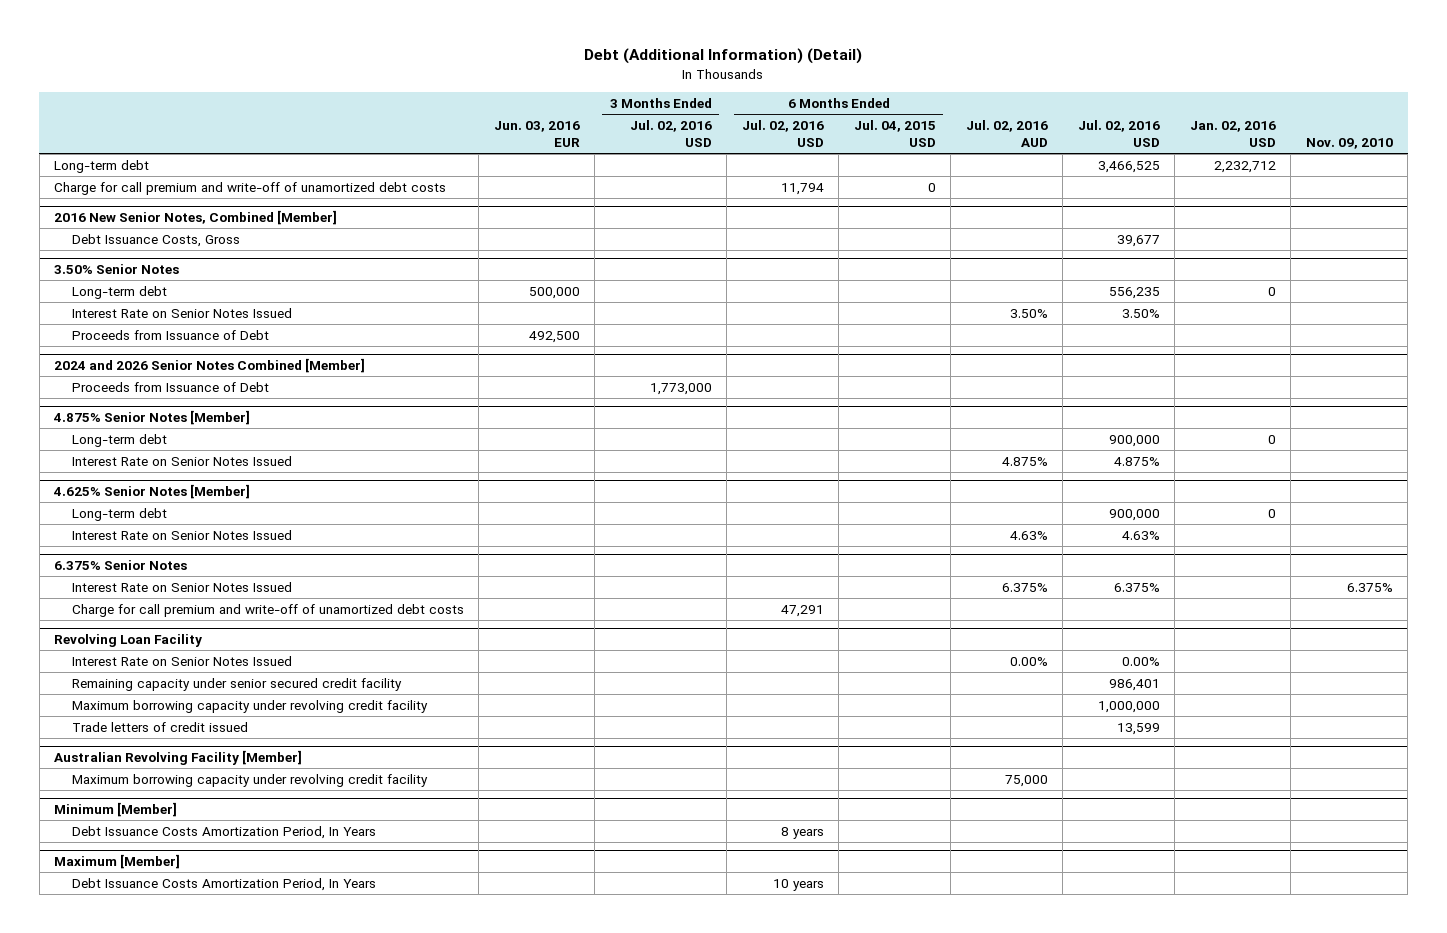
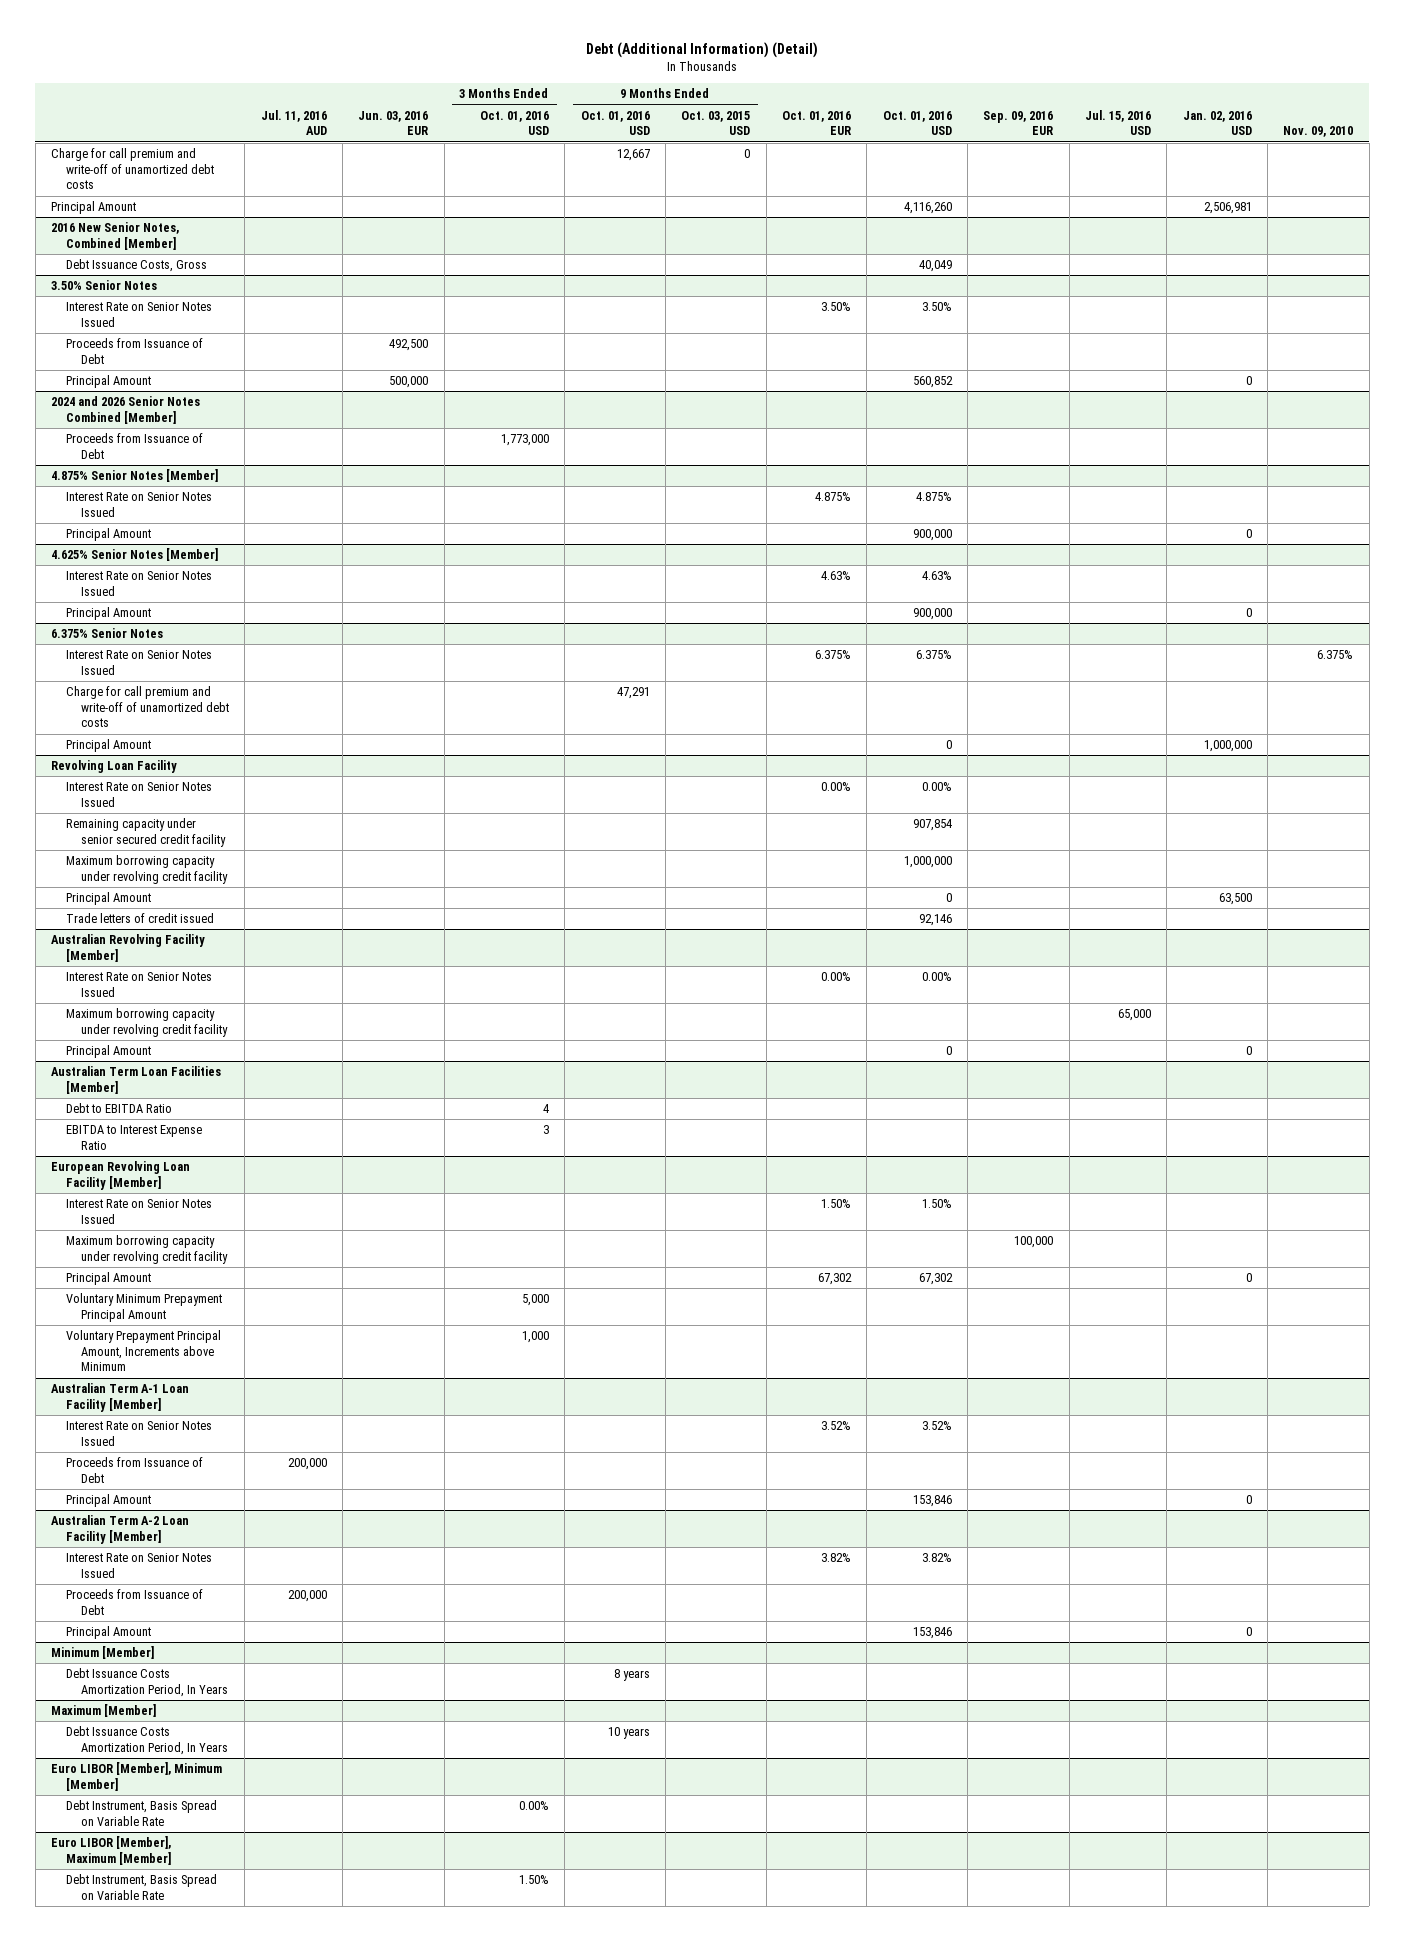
- | Jun. 03, 2016 EUR | 3 Months Ended Jul. 02, 2016 USD | 6 Months Ended Jul. 02, 2016 USD | 6 Months Ended Jul. 04, 2015 USD | Jul. 02, 2016 AUD | Jul. 02, 2016 USD | Jan. 02, 2016 USD | Nov. 09, 2010
+ | Jul. 11, 2016 AUD | Jun. 03, 2016 EUR | 3 Months Ended Oct. 01, 2016 USD | 9 Months Ended Oct. 01, 2016 USD | 9 Months Ended Oct. 03, 2015 USD | Oct. 01, 2016 EUR | Oct. 01, 2016 USD | Sep. 09, 2016 EUR | Jul. 15, 2016 USD | Jan. 02, 2016 USD | Nov. 09, 2010
- Long-term debt | | | | | | 3,466,525 | 2,232,712 |
+ Principal Amount | | | | | | | 4,116,260 | | | 2,506,981 |
@ 3.50% Senior Notes
- Long-term debt | 500,000 | | | | | 556,235 | 0 |
+ Principal Amount | | 500,000 | | | | | 560,852 | | | 0 |
@ 4.875% Senior Notes [Member]
- Long-term debt | | | | | | 900,000 | 0 |
+ Principal Amount | | | | | | | 900,000 | | | 0 |
@ 4.625% Senior Notes [Member]
- Long-term debt | | | | | | 900,000 | 0 |
+ Principal Amount | | | | | | | 900,000 | | | 0 |
@ 6.375% Senior Notes
+ Principal Amount | | | | | | | 0 | | | 1,000,000 |
@ Revolving Loan Facility
+ Principal Amount | | | | | | | 0 | | | 63,500 |
@ Australian Revolving Facility [Member]
+ Interest Rate on Senior Notes Issued | | | | | | 0.00% | 0.00% | | | |
+ Principal Amount | | | | | | | 0 | | | 0 |
+ Australian Term Loan Facilities [Member]
+ Debt to EBITDA Ratio | | | 4 | | | | | | | |
+ EBITDA to Interest Expense Ratio | | | 3 | | | | | | | |
+ European Revolving Loan Facility [Member]
+ Interest Rate on Senior Notes Issued | | | | | | 1.50% | 1.50% | | | |
+ Maximum borrowing capacity under revolving credit facility | | | | | | | | 100,000 | | |
+ Principal Amount | | | | | | 67,302 | 67,302 | | | 0 |
+ Voluntary Minimum Prepayment Principal Amount | | | 5,000 | | | | | | | |
+ Voluntary Prepayment Principal Amount, Increments above Minimum | | | 1,000 | | | | | | | |
+ Australian Term A-1 Loan Facility [Member]
+ Interest Rate on Senior Notes Issued | | | | | | 3.52% | 3.52% | | | |
+ Proceeds from Issuance of Debt | 200,000 | | | | | | | | | |
+ Principal Amount | | | | | | | 153,846 | | | 0 |
+ Australian Term A-2 Loan Facility [Member]
+ Interest Rate on Senior Notes Issued | | | | | | 3.82% | 3.82% | | | |
+ Proceeds from Issuance of Debt | 200,000 | | | | | | | | | |
+ Principal Amount | | | | | | | 153,846 | | | 0 |
+ Euro LIBOR [Member], Minimum [Member]
+ Debt Instrument, Basis Spread on Variable Rate | | | 0.00% | | | | | | | |
+ Euro LIBOR [Member], Maximum [Member]
+ Debt Instrument, Basis Spread on Variable Rate | | | 1.50% | | | | | | | |

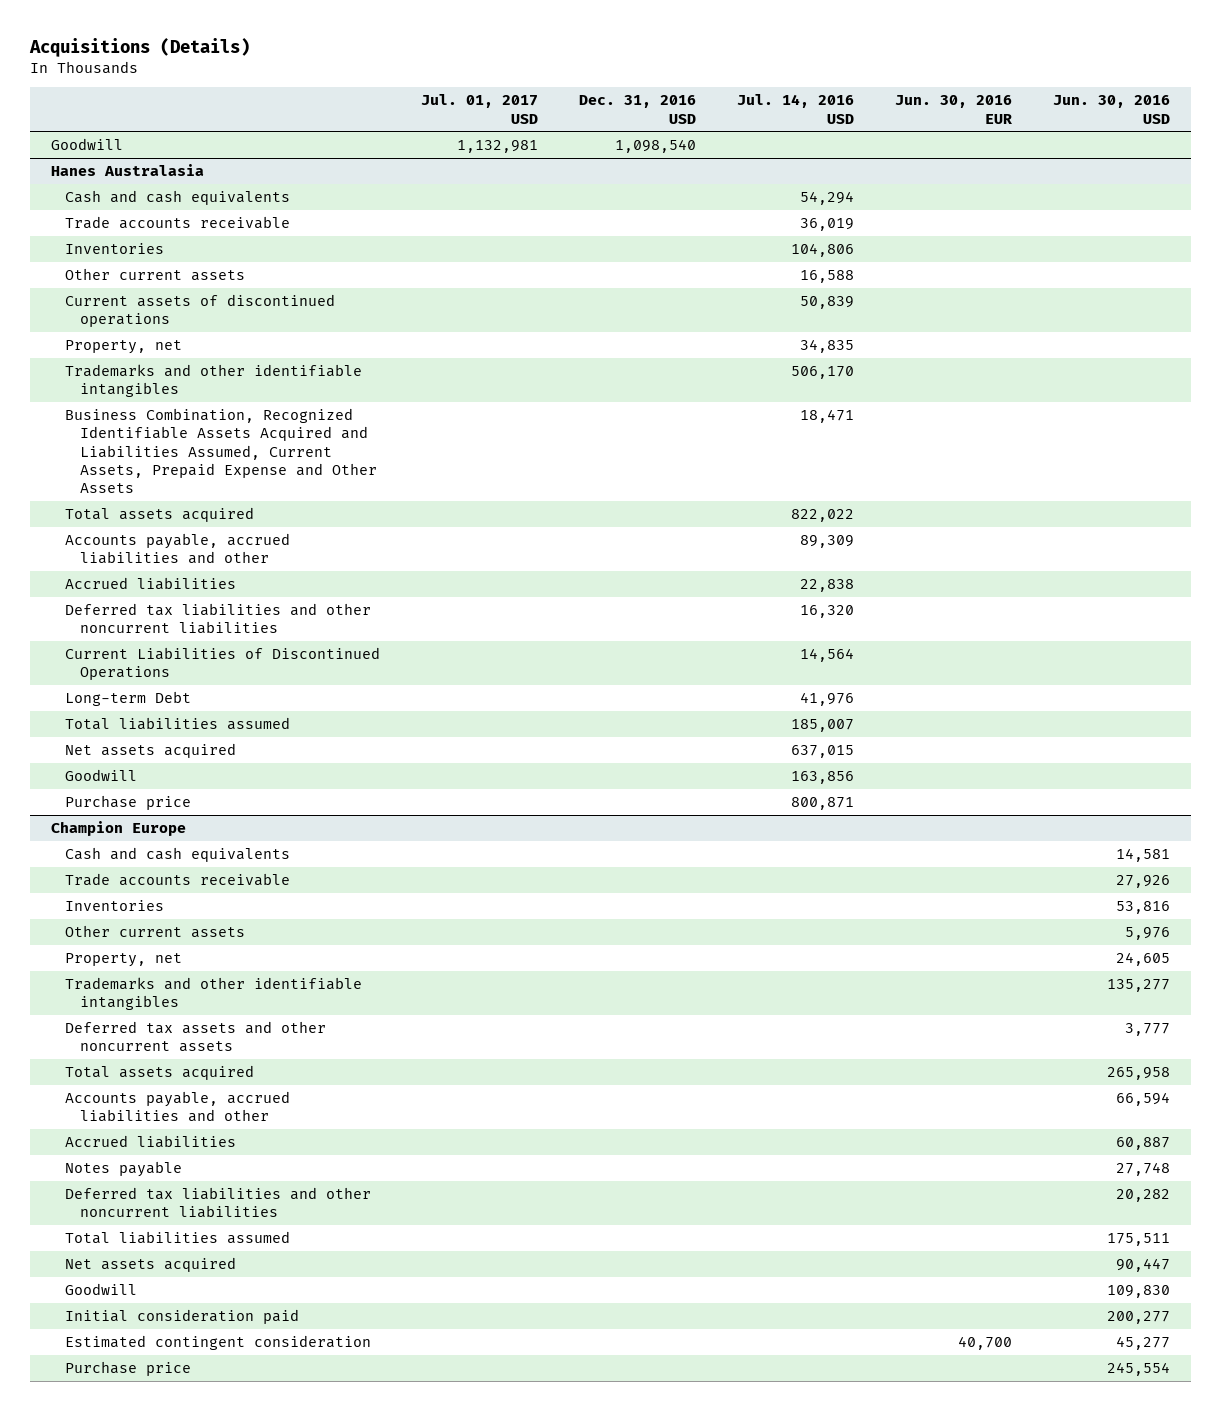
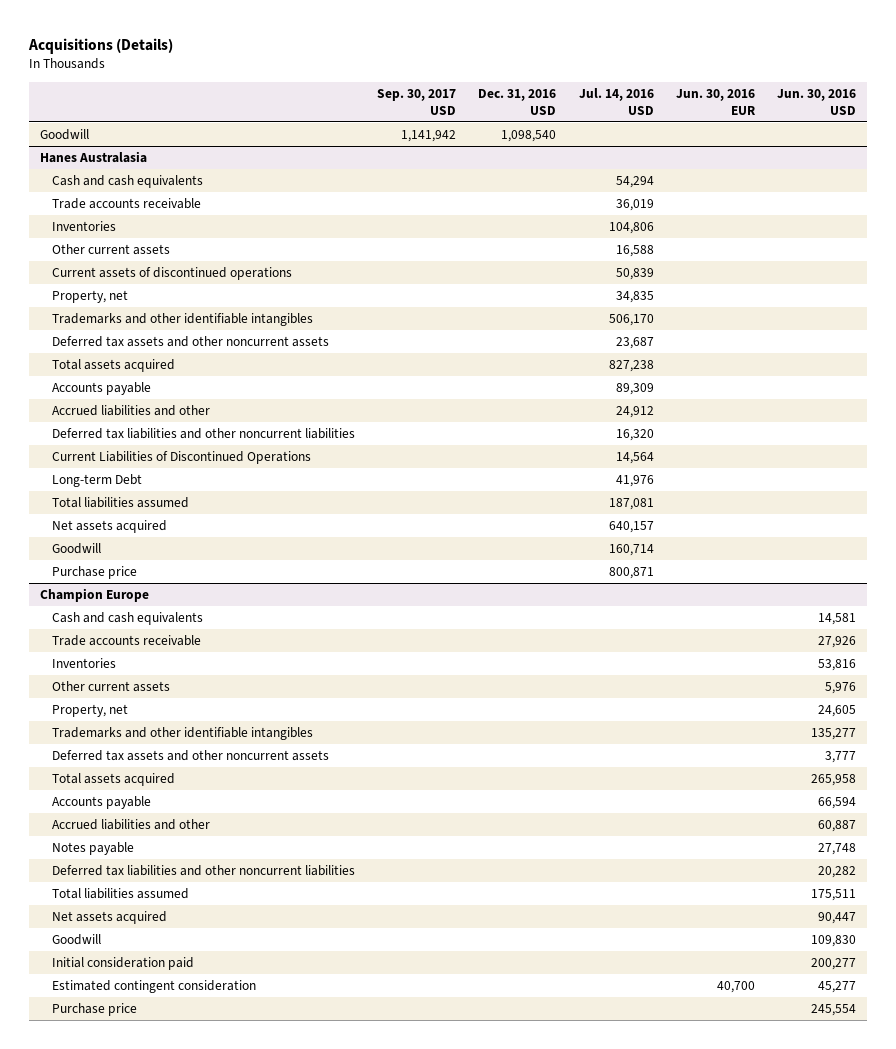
- | Jul. 01, 2017 USD | Dec. 31, 2016 USD | Jul. 14, 2016 USD | Jun. 30, 2016 EUR | Jun. 30, 2016 USD
+ | Sep. 30, 2017 USD | Dec. 31, 2016 USD | Jul. 14, 2016 USD | Jun. 30, 2016 EUR | Jun. 30, 2016 USD
@ Hanes Australasia
- Business Combination, Recognized Identifiable Assets Acquired and Liabilities Assumed, Current Assets, Prepaid Expense and Other Assets | | | 18,471 | |
- Total assets acquired | | | 822,022 | |
- Accounts payable, accrued liabilities and other | | | 89,309 | |
- Accrued liabilities | | | 22,838 | |
+ Deferred tax assets and other noncurrent assets | | | 23,687 | |
+ Total assets acquired | | | 827,238 | |
+ Accounts payable | | | 89,309 | |
+ Accrued liabilities and other | | | 24,912 | |
- Total liabilities assumed | | | 185,007 | |
- Net assets acquired | | | 637,015 | |
- Goodwill | | | 163,856 | |
+ Total liabilities assumed | | | 187,081 | |
+ Net assets acquired | | | 640,157 | |
+ Goodwill | | | 160,714 | |
@ Champion Europe
- Accounts payable, accrued liabilities and other | | | | | 66,594
- Accrued liabilities | | | | | 60,887
+ Accounts payable | | | | | 66,594
+ Accrued liabilities and other | | | | | 60,887

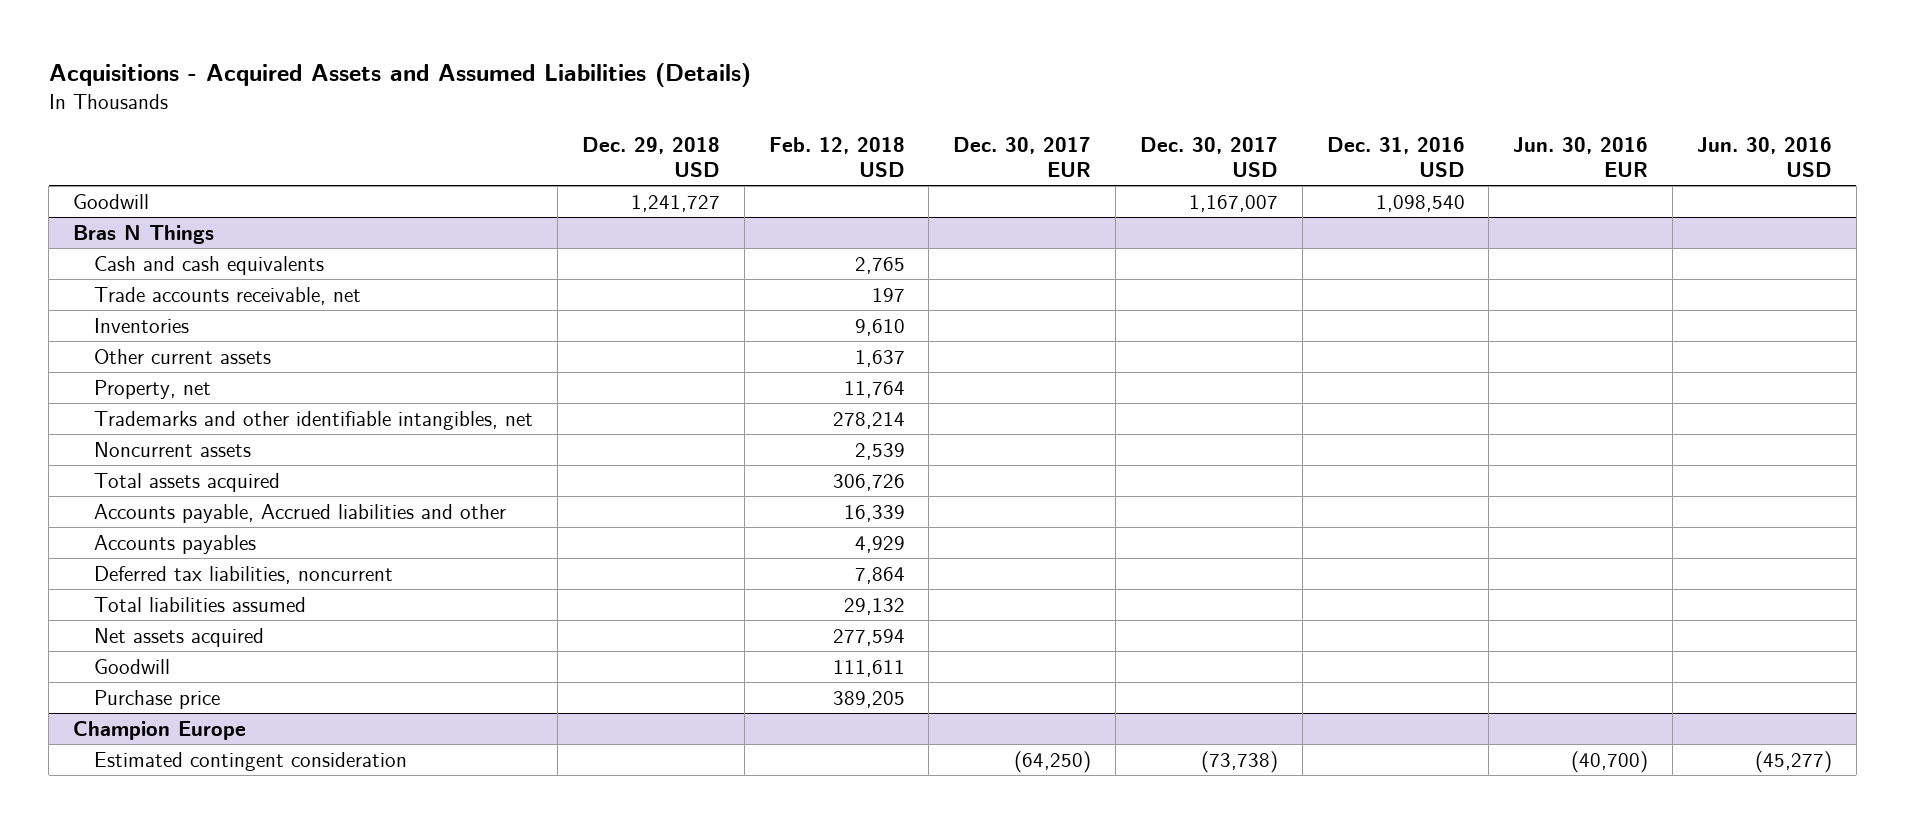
- Acquisitions (Details)
+ Acquisitions - Acquired Assets and Assumed Liabilities (Details)
- | Sep. 30, 2017 USD | Dec. 31, 2016 USD | Jul. 14, 2016 USD | Jun. 30, 2016 EUR | Jun. 30, 2016 USD
+ | Dec. 29, 2018 USD | Feb. 12, 2018 USD | Dec. 30, 2017 EUR | Dec. 30, 2017 USD | Dec. 31, 2016 USD | Jun. 30, 2016 EUR | Jun. 30, 2016 USD
- Hanes Australasia
- Cash and cash equivalents | | | 54,294 | |
- Trade accounts receivable | | | 36,019 | |
- Inventories | | | 104,806 | |
- Other current assets | | | 16,588 | |
- Current assets of discontinued operations | | | 50,839 | |
- Property, net | | | 34,835 | |
- Trademarks and other identifiable intangibles | | | 506,170 | |
- Deferred tax assets and other noncurrent assets | | | 23,687 | |
- Total assets acquired | | | 827,238 | |
- Accounts payable | | | 89,309 | |
- Accrued liabilities and other | | | 24,912 | |
- Deferred tax liabilities and other noncurrent liabilities | | | 16,320 | |
- Current Liabilities of Discontinued Operations | | | 14,564 | |
- Long-term Debt | | | 41,976 | |
- Total liabilities assumed | | | 187,081 | |
- Net assets acquired | | | 640,157 | |
- Goodwill | | | 160,714 | |
- Purchase price | | | 800,871 | |
+ Bras N Things
+ Cash and cash equivalents | | 2,765 | | | | |
+ Trade accounts receivable, net | | 197 | | | | |
+ Inventories | | 9,610 | | | | |
+ Other current assets | | 1,637 | | | | |
+ Property, net | | 11,764 | | | | |
+ Trademarks and other identifiable intangibles, net | | 278,214 | | | | |
+ Noncurrent assets | | 2,539 | | | | |
+ Total assets acquired | | 306,726 | | | | |
+ Accounts payable, Accrued liabilities and other | | 16,339 | | | | |
+ Accounts payables | | 4,929 | | | | |
+ Deferred tax liabilities, noncurrent | | 7,864 | | | | |
+ Total liabilities assumed | | 29,132 | | | | |
+ Net assets acquired | | 277,594 | | | | |
+ Goodwill | | 111,611 | | | | |
+ Purchase price | | 389,205 | | | | |
@ Champion Europe
- Cash and cash equivalents | | | | | 14,581
- Trade accounts receivable | | | | | 27,926
- Inventories | | | | | 53,816
- Other current assets | | | | | 5,976
- Property, net | | | | | 24,605
- Trademarks and other identifiable intangibles | | | | | 135,277
- Deferred tax assets and other noncurrent assets | | | | | 3,777
- Total assets acquired | | | | | 265,958
- Accounts payable | | | | | 66,594
- Accrued liabilities and other | | | | | 60,887
- Notes payable | | | | | 27,748
- Deferred tax liabilities and other noncurrent liabilities | | | | | 20,282
- Total liabilities assumed | | | | | 175,511
- Net assets acquired | | | | | 90,447
- Goodwill | | | | | 109,830
- Initial consideration paid | | | | | 200,277
- Estimated contingent consideration | | | | 40,700 | 45,277
- Purchase price | | | | | 245,554
+ Estimated contingent consideration | | | (64,250) | (73,738) | | (40,700) | (45,277)

